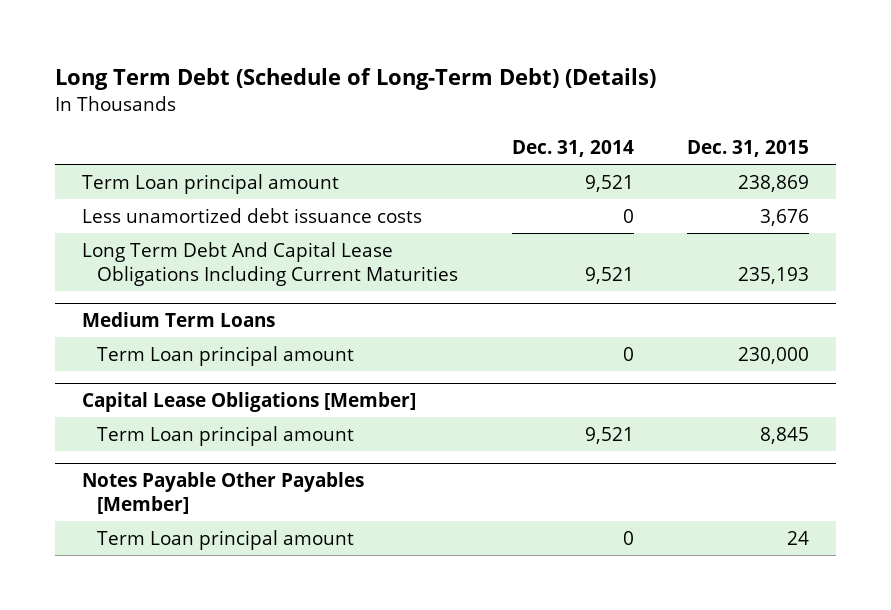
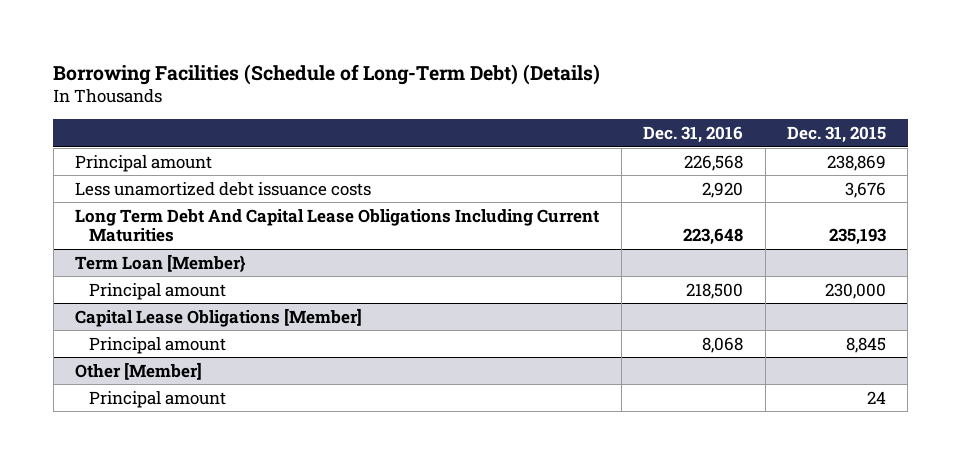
- Long Term Debt (Schedule of Long-Term Debt) (Details)
+ Borrowing Facilities (Schedule of Long-Term Debt) (Details)
- | Dec. 31, 2014 | Dec. 31, 2015
+ | Dec. 31, 2016 | Dec. 31, 2015
- Term Loan principal amount | 9,521 | 238,869
+ Principal amount | 226,568 | 238,869
- Medium Term Loans
- Term Loan principal amount | 0 | 230,000
+ Term Loan [Member}
+ Principal amount | 218,500 | 230,000
@ Capital Lease Obligations [Member]
- Term Loan principal amount | 9,521 | 8,845
- Notes Payable Other Payables [Member]
- Term Loan principal amount | 0 | 24
@ Capital Lease Obligations [Member]
+ Principal amount | 8,068 | 8,845
+ Other [Member]
+ Principal amount | | 24

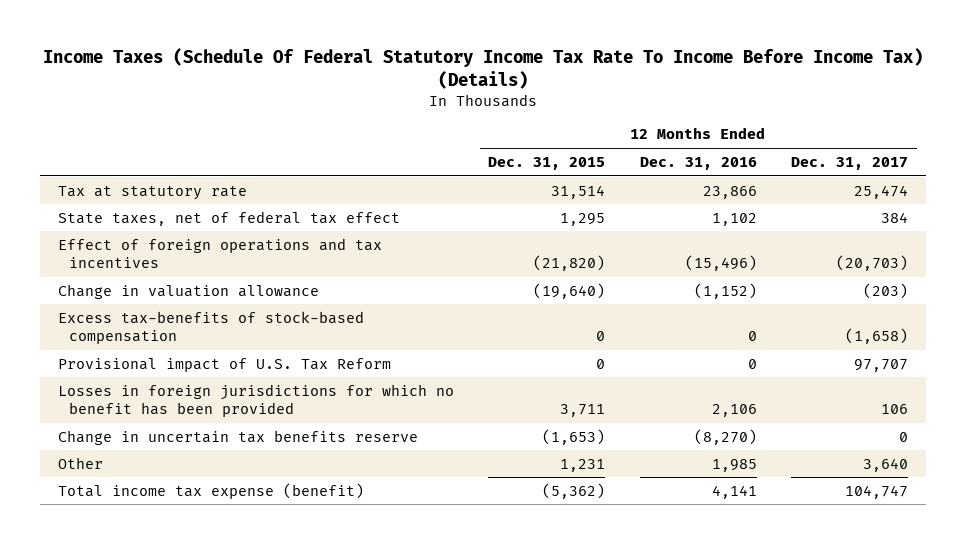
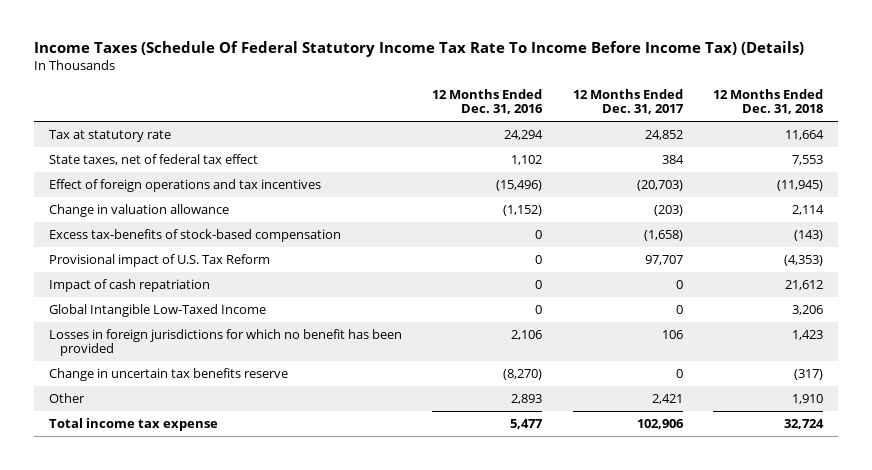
- | 12 Months Ended Dec. 31, 2015 | 12 Months Ended Dec. 31, 2016 | 12 Months Ended Dec. 31, 2017
+ | 12 Months Ended Dec. 31, 2016 | 12 Months Ended Dec. 31, 2017 | 12 Months Ended Dec. 31, 2018
- Tax at statutory rate | 31,514 | 23,866 | 25,474
+ Tax at statutory rate | 24,294 | 24,852 | 11,664
+ Impact of cash repatriation | 0 | 0 | 21,612
+ Global Intangible Low-Taxed Income | 0 | 0 | 3,206
- Other | 1,231 | 1,985 | 3,640
- Total income tax expense (benefit) | (5,362) | 4,141 | 104,747
+ Other | 2,893 | 2,421 | 1,910
+ Total income tax expense | 5,477 | 102,906 | 32,724

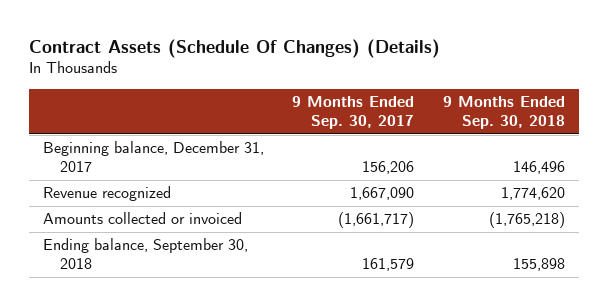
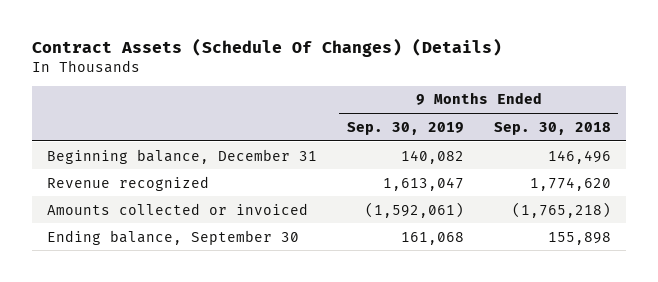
- | 9 Months Ended Sep. 30, 2017 | 9 Months Ended Sep. 30, 2018
+ | 9 Months Ended Sep. 30, 2019 | 9 Months Ended Sep. 30, 2018
- Beginning balance, December 31, 2017 | 156,206 | 146,496
+ Beginning balance, December 31 | 140,082 | 146,496
- Ending balance, September 30, 2018 | 161,579 | 155,898
+ Ending balance, September 30 | 161,068 | 155,898

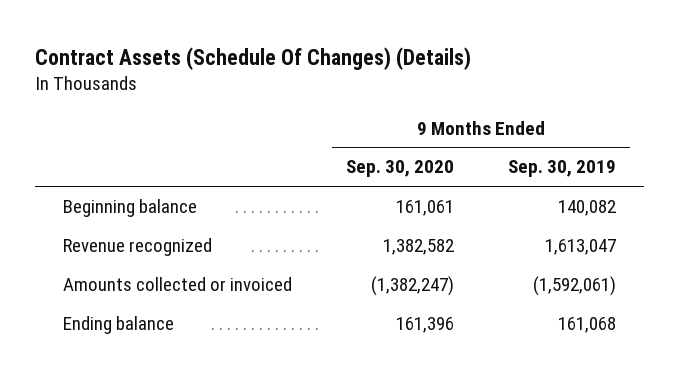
- | 9 Months Ended Sep. 30, 2019 | 9 Months Ended Sep. 30, 2018
+ | 9 Months Ended Sep. 30, 2020 | 9 Months Ended Sep. 30, 2019
- Beginning balance, December 31 | 140,082 | 146,496
+ Beginning balance | 161,061 | 140,082
- Ending balance, September 30 | 161,068 | 155,898
+ Ending balance | 161,396 | 161,068

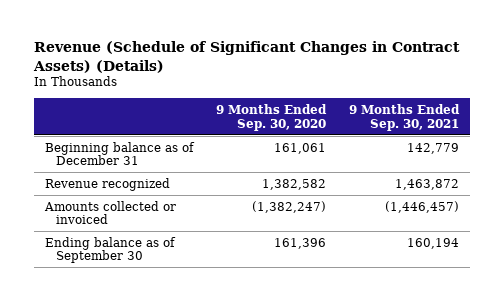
- Contract Assets (Schedule Of Changes) (Details)
+ Revenue (Schedule of Significant Changes in Contract Assets) (Details)
- | 9 Months Ended Sep. 30, 2020 | 9 Months Ended Sep. 30, 2019
+ | 9 Months Ended Sep. 30, 2020 | 9 Months Ended Sep. 30, 2021
- Beginning balance | 161,061 | 140,082
+ Beginning balance as of December 31 | 161,061 | 142,779
- Ending balance | 161,396 | 161,068
+ Ending balance as of September 30 | 161,396 | 160,194

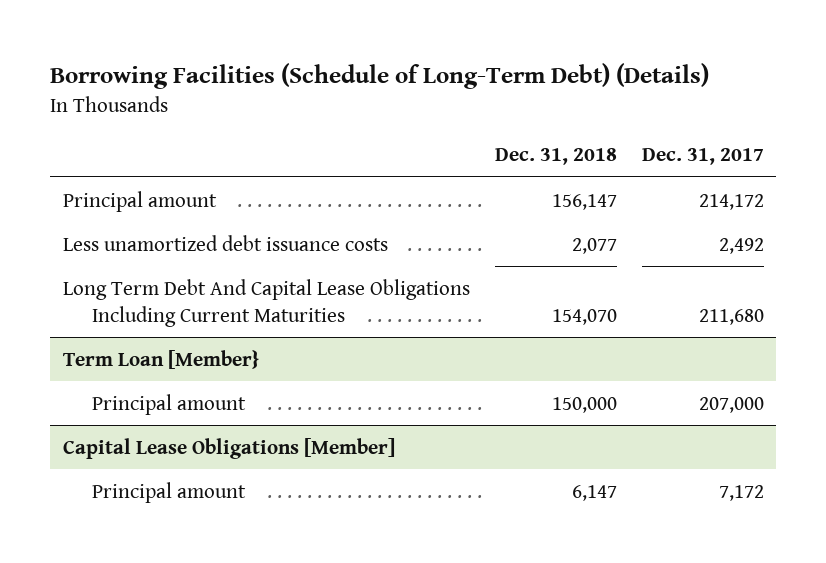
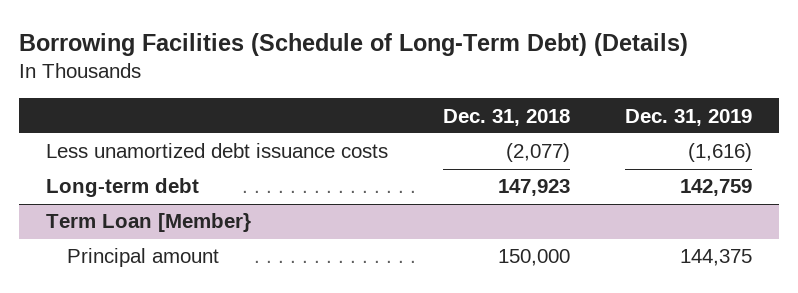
- | Dec. 31, 2018 | Dec. 31, 2017
+ | Dec. 31, 2018 | Dec. 31, 2019
- Principal amount | 156,147 | 214,172
- Less unamortized debt issuance costs | 2,077 | 2,492
- Long Term Debt And Capital Lease Obligations Including Current Maturities | 154,070 | 211,680
+ Less unamortized debt issuance costs | (2,077) | (1,616)
+ Long-term debt | 147,923 | 142,759
- Capital Lease Obligations [Member]
- Principal amount | 6,147 | 7,172

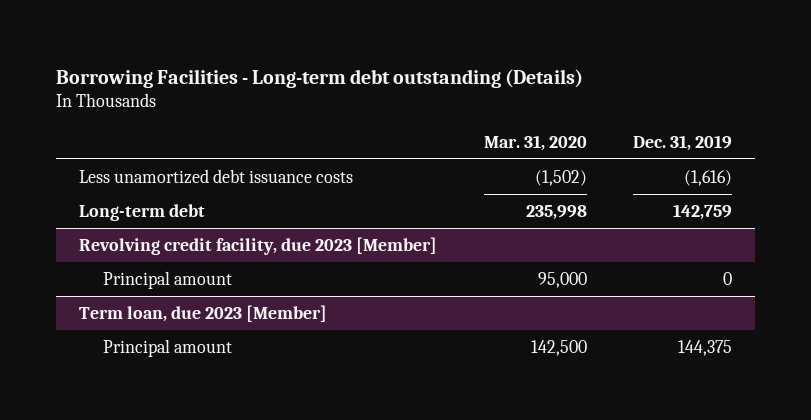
- Borrowing Facilities (Schedule of Long-Term Debt) (Details)
+ Borrowing Facilities - Long-term debt outstanding (Details)
- | Dec. 31, 2018 | Dec. 31, 2019
+ | Mar. 31, 2020 | Dec. 31, 2019
- Term Loan [Member}
+ Revolving credit facility, due 2023 [Member]
+ Principal amount | 95,000 | 0
+ Term loan, due 2023 [Member]

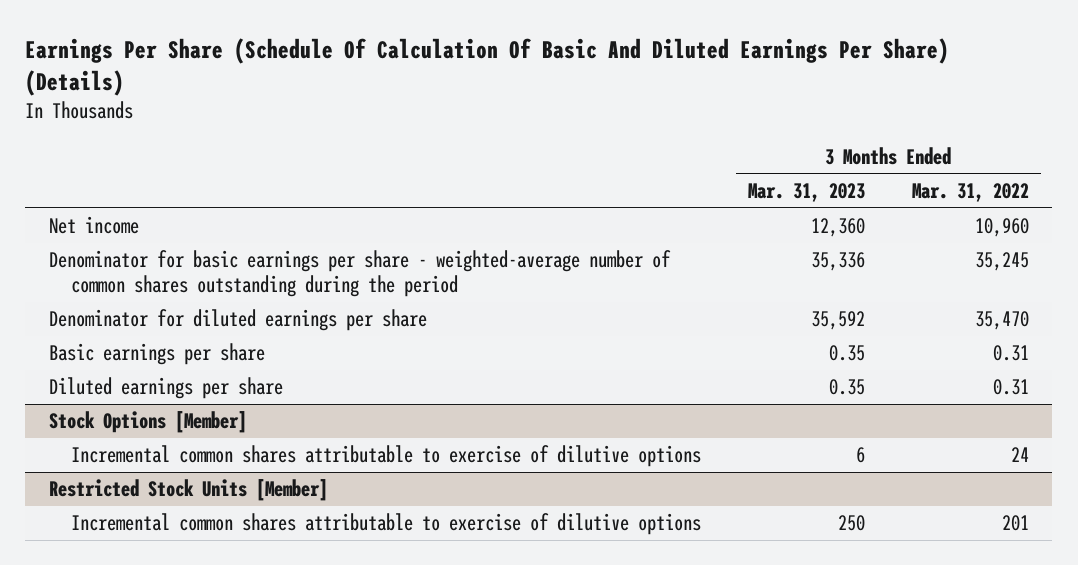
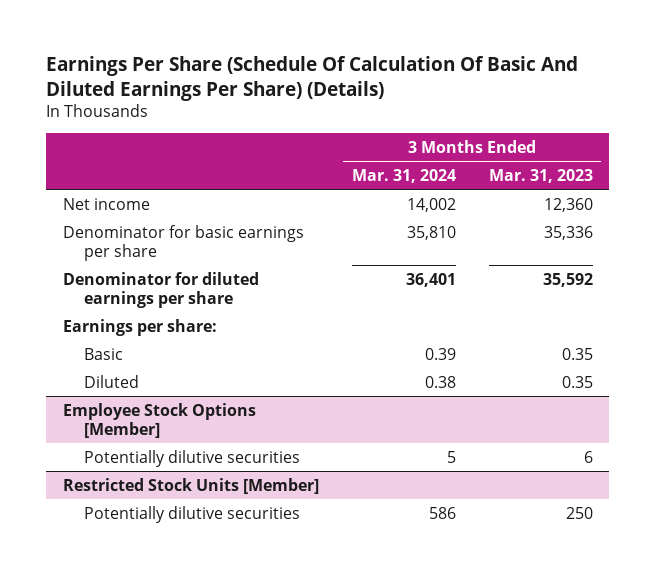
- | 3 Months Ended Mar. 31, 2023 | 3 Months Ended Mar. 31, 2022
+ | 3 Months Ended Mar. 31, 2024 | 3 Months Ended Mar. 31, 2023
- Denominator for basic earnings per share - weighted-average number of common shares outstanding during the period | 35,336 | 35,245
+ Denominator for basic earnings per share | 35,810 | 35,336
- Basic earnings per share | 0.35 | 0.31
- Diluted earnings per share | 0.35 | 0.31
- Stock Options [Member]
- Incremental common shares attributable to exercise of dilutive options | 6 | 24
+ Earnings per share:
+ Basic | 0.39 | 0.35
+ Diluted | 0.38 | 0.35
+ Employee Stock Options [Member]
+ Potentially dilutive securities | 5 | 6
@ Restricted Stock Units [Member]
- Incremental common shares attributable to exercise of dilutive options | 250 | 201
+ Potentially dilutive securities | 586 | 250

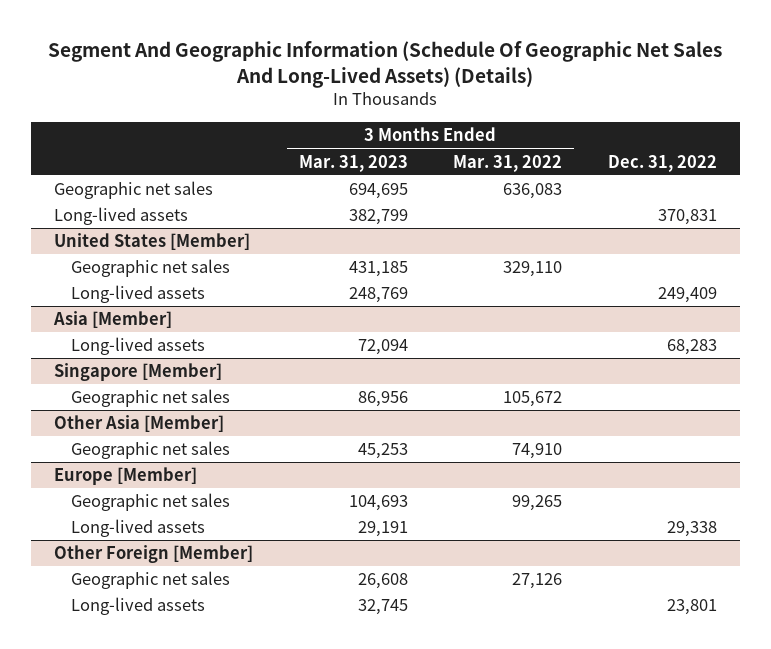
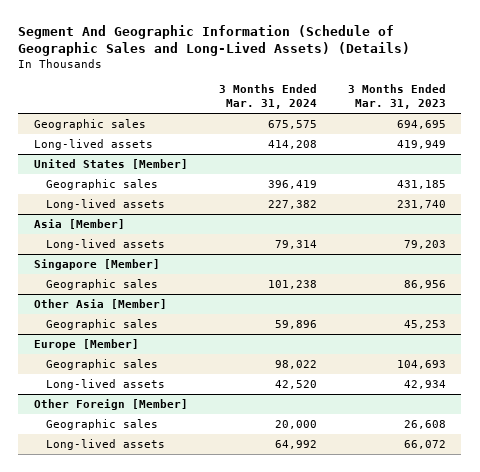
- Segment And Geographic Information (Schedule Of Geographic Net Sales And Long-Lived Assets) (Details)
+ Segment And Geographic Information (Schedule of Geographic Sales and Long-Lived Assets) (Details)
- | 3 Months Ended Mar. 31, 2023 | 3 Months Ended Mar. 31, 2022 | Dec. 31, 2022
+ | 3 Months Ended Mar. 31, 2024 | 3 Months Ended Mar. 31, 2023
- Geographic net sales | 694,695 | 636,083 |
- Long-lived assets | 382,799 | | 370,831
+ Geographic sales | 675,575 | 694,695
+ Long-lived assets | 414,208 | 419,949
@ United States [Member]
- Geographic net sales | 431,185 | 329,110 |
- Long-lived assets | 248,769 | | 249,409
+ Geographic sales | 396,419 | 431,185
+ Long-lived assets | 227,382 | 231,740
@ Asia [Member]
- Long-lived assets | 72,094 | | 68,283
+ Long-lived assets | 79,314 | 79,203
@ Singapore [Member]
- Geographic net sales | 86,956 | 105,672 |
+ Geographic sales | 101,238 | 86,956
@ Other Asia [Member]
- Geographic net sales | 45,253 | 74,910 |
+ Geographic sales | 59,896 | 45,253
@ Europe [Member]
- Geographic net sales | 104,693 | 99,265 |
- Long-lived assets | 29,191 | | 29,338
+ Geographic sales | 98,022 | 104,693
+ Long-lived assets | 42,520 | 42,934
@ Other Foreign [Member]
- Geographic net sales | 26,608 | 27,126 |
- Long-lived assets | 32,745 | | 23,801
+ Geographic sales | 20,000 | 26,608
+ Long-lived assets | 64,992 | 66,072

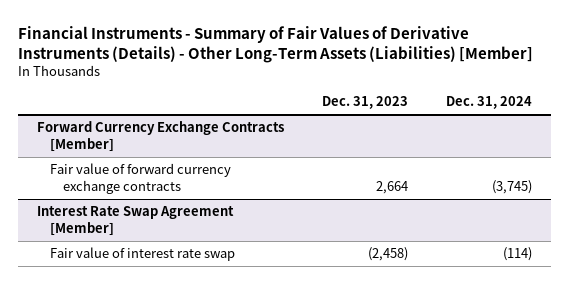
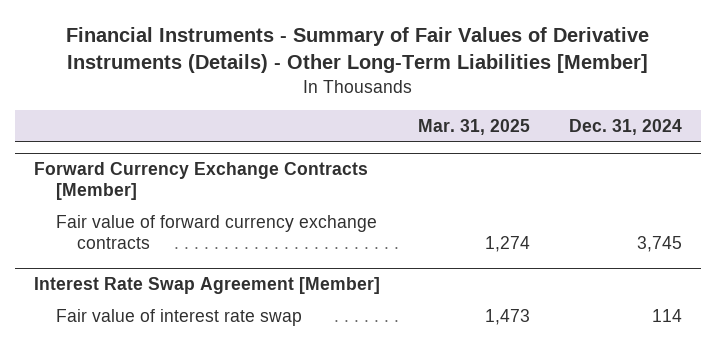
- Financial Instruments - Summary of Fair Values of Derivative Instruments (Details) - Other Long-Term Assets (Liabilities) [Member]
+ Financial Instruments - Summary of Fair Values of Derivative Instruments (Details) - Other Long-Term Liabilities [Member]
- | Dec. 31, 2023 | Dec. 31, 2024
+ | Mar. 31, 2025 | Dec. 31, 2024
@ Forward Currency Exchange Contracts [Member]
- Fair value of forward currency exchange contracts | 2,664 | (3,745)
+ Fair value of forward currency exchange contracts | 1,274 | 3,745
@ Interest Rate Swap Agreement [Member]
- Fair value of interest rate swap | (2,458) | (114)
+ Fair value of interest rate swap | 1,473 | 114

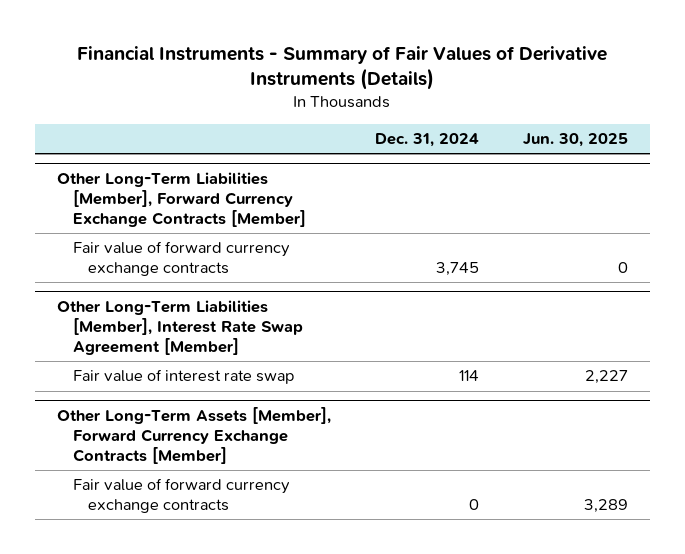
- Financial Instruments - Summary of Fair Values of Derivative Instruments (Details) - Other Long-Term Liabilities [Member]
+ Financial Instruments - Summary of Fair Values of Derivative Instruments (Details)
- | Mar. 31, 2025 | Dec. 31, 2024
+ | Dec. 31, 2024 | Jun. 30, 2025
- Forward Currency Exchange Contracts [Member]
+ Other Long-Term Liabilities [Member], Forward Currency Exchange Contracts [Member]
- Interest Rate Swap Agreement [Member]
+ Other Long-Term Liabilities [Member], Interest Rate Swap Agreement [Member]
+ Other Long-Term Assets [Member], Forward Currency Exchange Contracts [Member]
+ Fair value of forward currency exchange contracts | 0 | 3,289

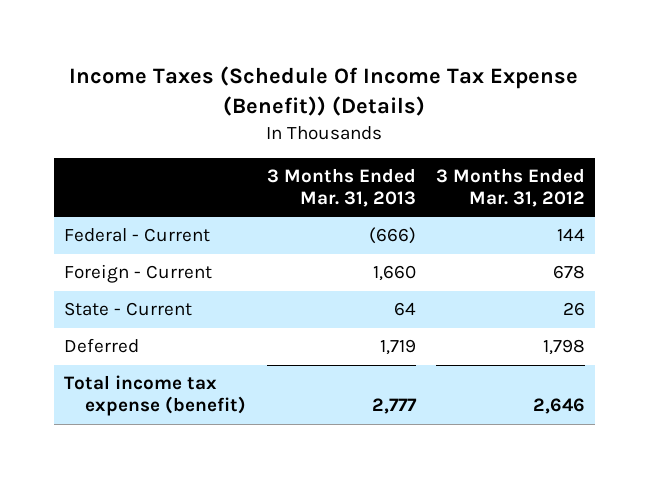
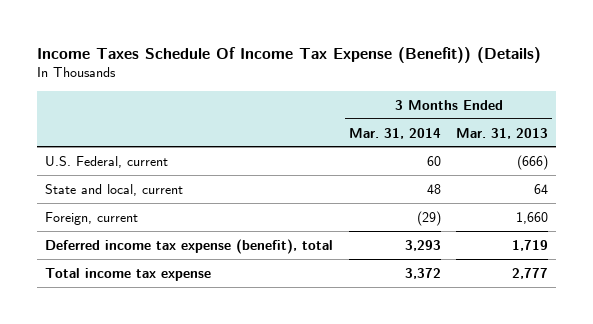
- Income Taxes (Schedule Of Income Tax Expense (Benefit)) (Details)
+ Income Taxes Schedule Of Income Tax Expense (Benefit)) (Details)
- | 3 Months Ended Mar. 31, 2013 | 3 Months Ended Mar. 31, 2012
+ | 3 Months Ended Mar. 31, 2014 | 3 Months Ended Mar. 31, 2013
- Federal - Current | (666) | 144
- Foreign - Current | 1,660 | 678
- State - Current | 64 | 26
- Deferred | 1,719 | 1,798
- Total income tax expense (benefit) | 2,777 | 2,646
+ U.S. Federal, current | 60 | (666)
+ State and local, current | 48 | 64
+ Foreign, current | (29) | 1,660
+ Deferred income tax expense (benefit), total | 3,293 | 1,719
+ Total income tax expense | 3,372 | 2,777

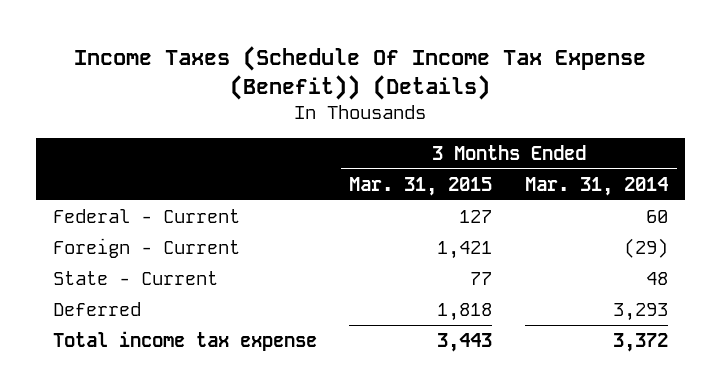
- Income Taxes Schedule Of Income Tax Expense (Benefit)) (Details)
+ Income Taxes (Schedule Of Income Tax Expense (Benefit)) (Details)
- | 3 Months Ended Mar. 31, 2014 | 3 Months Ended Mar. 31, 2013
+ | 3 Months Ended Mar. 31, 2015 | 3 Months Ended Mar. 31, 2014
- U.S. Federal, current | 60 | (666)
- State and local, current | 48 | 64
- Foreign, current | (29) | 1,660
- Deferred income tax expense (benefit), total | 3,293 | 1,719
+ Federal - Current | 127 | 60
+ Foreign - Current | 1,421 | (29)
+ State - Current | 77 | 48
+ Deferred | 1,818 | 3,293

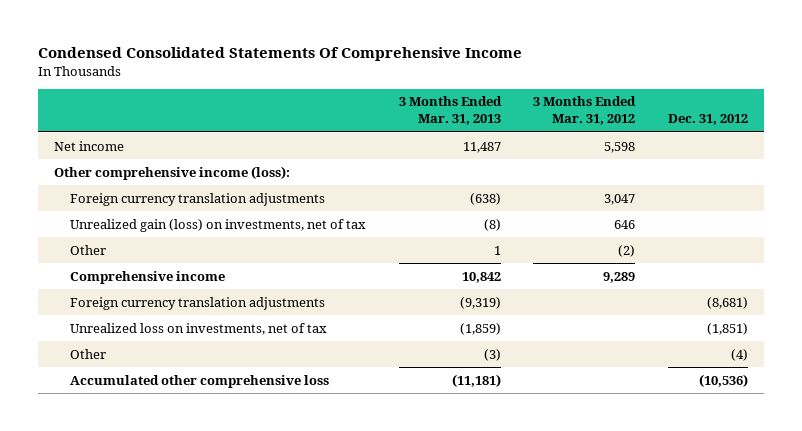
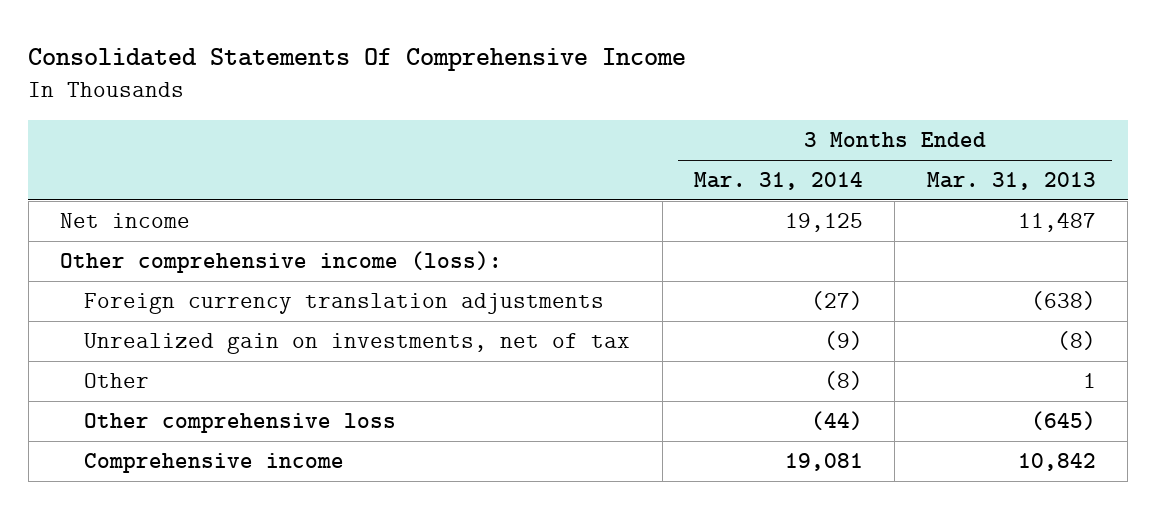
- Condensed Consolidated Statements Of Comprehensive Income
+ Consolidated Statements Of Comprehensive Income
- | 3 Months Ended Mar. 31, 2013 | 3 Months Ended Mar. 31, 2012 | Dec. 31, 2012
+ | 3 Months Ended Mar. 31, 2014 | 3 Months Ended Mar. 31, 2013
- Unrealized gain (loss) on investments, net of tax | (8) | 646 |
+ Unrealized gain on investments, net of tax | (9) | (8)
+ Other comprehensive loss | (44) | (645)
- Foreign currency translation adjustments | (9,319) | | (8,681)
- Unrealized loss on investments, net of tax | (1,859) | | (1,851)
- Other | (3) | | (4)
- Accumulated other comprehensive loss | (11,181) | | (10,536)

